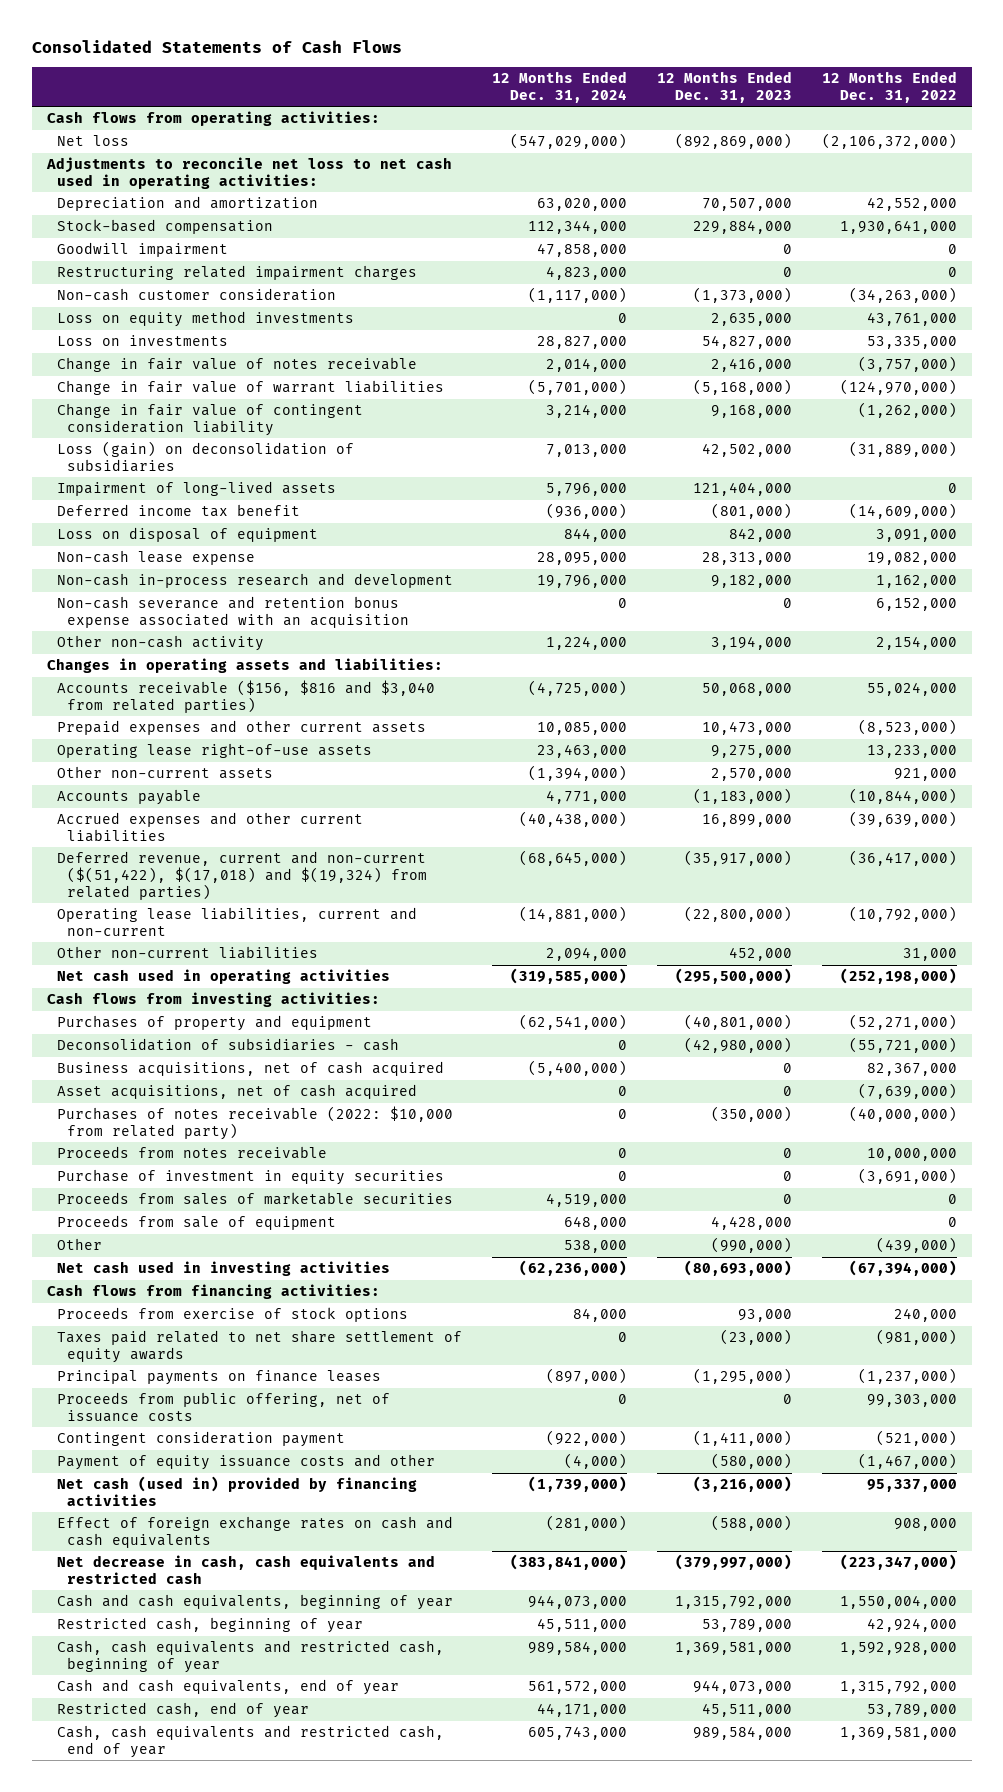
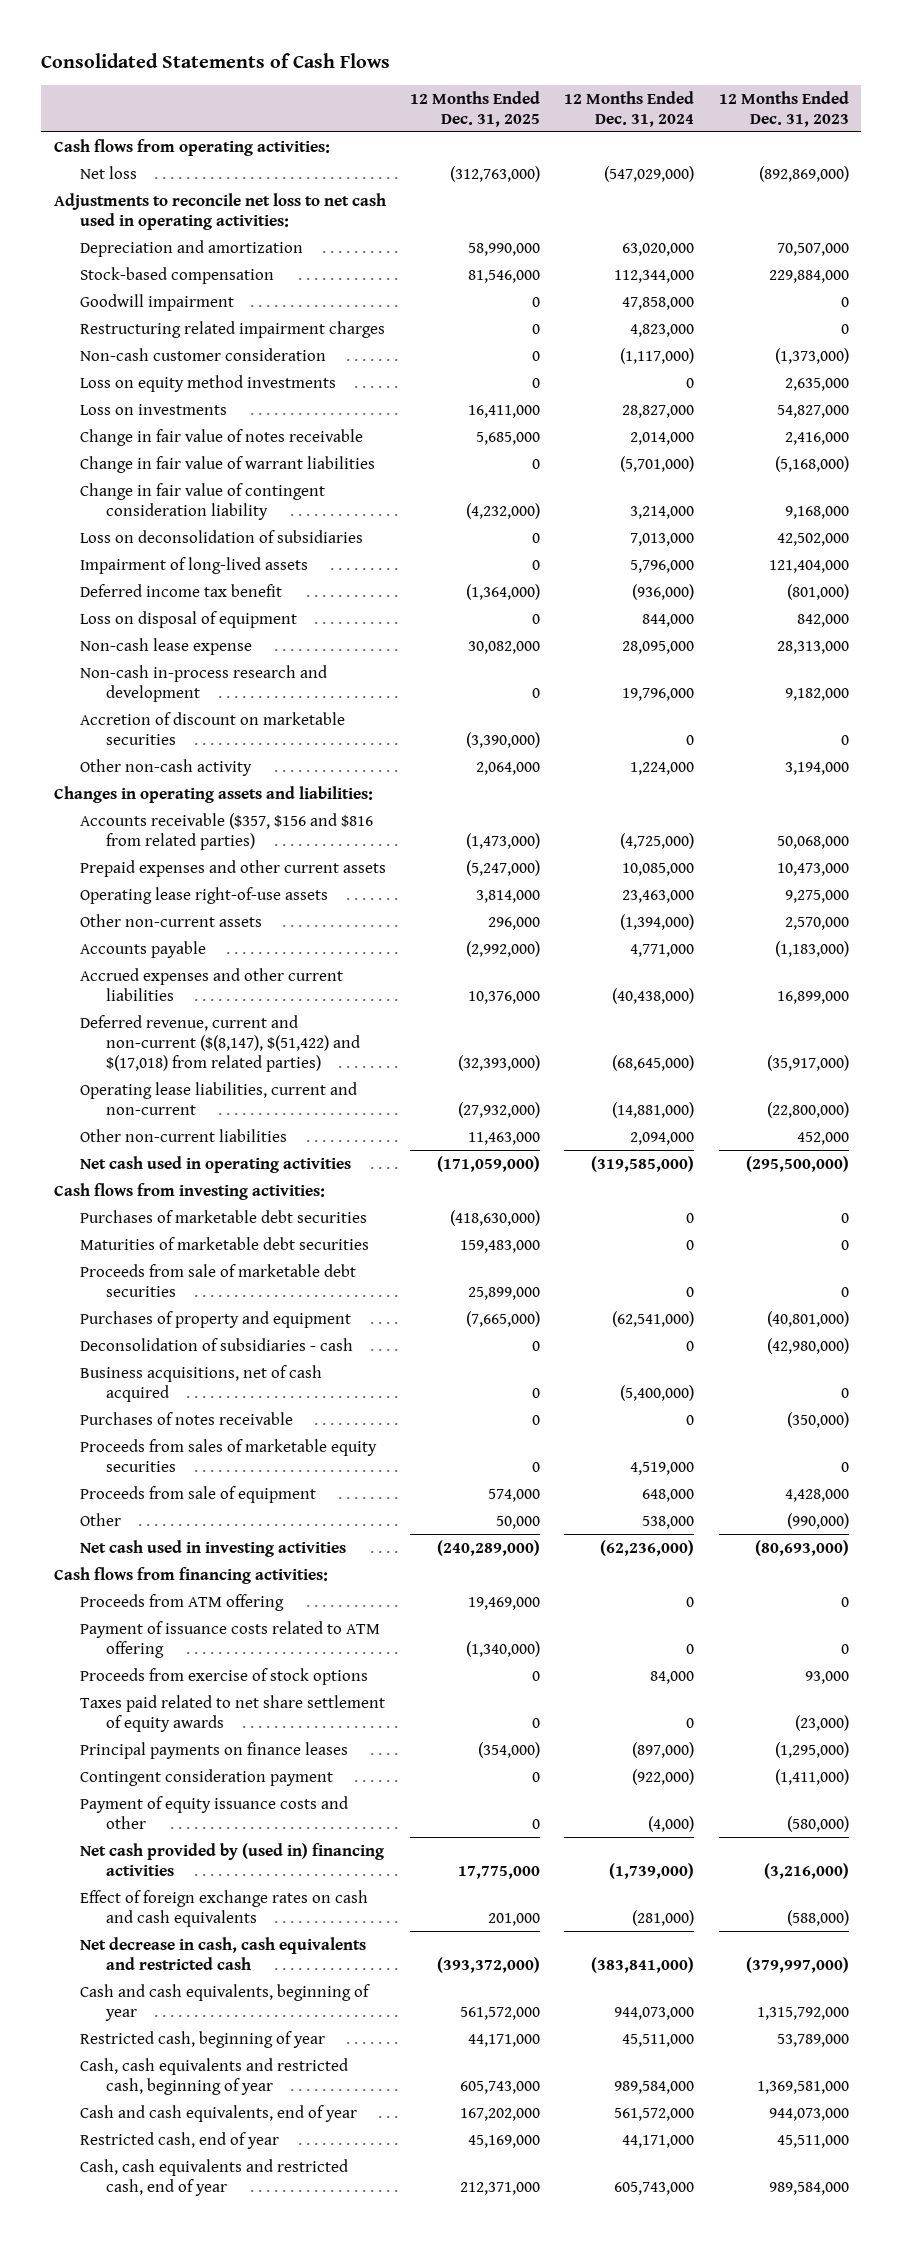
- | 12 Months Ended Dec. 31, 2024 | 12 Months Ended Dec. 31, 2023 | 12 Months Ended Dec. 31, 2022
+ | 12 Months Ended Dec. 31, 2025 | 12 Months Ended Dec. 31, 2024 | 12 Months Ended Dec. 31, 2023
- Loss (gain) on deconsolidation of subsidiaries | 7,013,000 | 42,502,000 | (31,889,000)
+ Loss on deconsolidation of subsidiaries | 0 | 7,013,000 | 42,502,000
- Non-cash severance and retention bonus expense associated with an acquisition | 0 | 0 | 6,152,000
+ Accretion of discount on marketable securities | (3,390,000) | 0 | 0
- Accounts receivable ($156, $816 and $3,040 from related parties) | (4,725,000) | 50,068,000 | 55,024,000
+ Accounts receivable ($357, $156 and $816 from related parties) | (1,473,000) | (4,725,000) | 50,068,000
- Deferred revenue, current and non-current ($(51,422), $(17,018) and $(19,324) from related parties) | (68,645,000) | (35,917,000) | (36,417,000)
+ Deferred revenue, current and non-current ($(8,147), $(51,422) and $(17,018) from related parties) | (32,393,000) | (68,645,000) | (35,917,000)
+ Purchases of marketable debt securities | (418,630,000) | 0 | 0
+ Maturities of marketable debt securities | 159,483,000 | 0 | 0
+ Proceeds from sale of marketable debt securities | 25,899,000 | 0 | 0
- Asset acquisitions, net of cash acquired | 0 | 0 | (7,639,000)
- Purchases of notes receivable (2022: $10,000 from related party) | 0 | (350,000) | (40,000,000)
- Proceeds from notes receivable | 0 | 0 | 10,000,000
- Purchase of investment in equity securities | 0 | 0 | (3,691,000)
- Proceeds from sales of marketable securities | 4,519,000 | 0 | 0
+ Purchases of notes receivable | 0 | 0 | (350,000)
+ Proceeds from sales of marketable equity securities | 0 | 4,519,000 | 0
+ Proceeds from ATM offering | 19,469,000 | 0 | 0
+ Payment of issuance costs related to ATM offering | (1,340,000) | 0 | 0
- Proceeds from public offering, net of issuance costs | 0 | 0 | 99,303,000
- Net cash (used in) provided by financing activities | (1,739,000) | (3,216,000) | 95,337,000
+ Net cash provided by (used in) financing activities | 17,775,000 | (1,739,000) | (3,216,000)

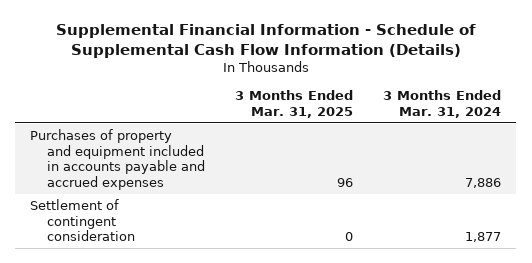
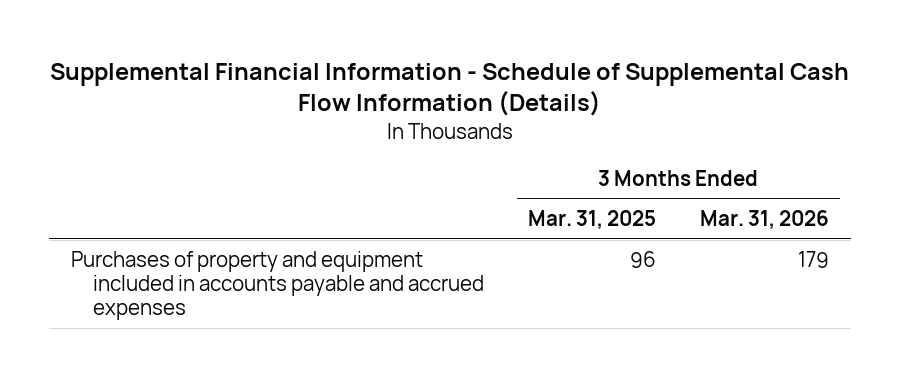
- | 3 Months Ended Mar. 31, 2025 | 3 Months Ended Mar. 31, 2024
+ | 3 Months Ended Mar. 31, 2025 | 3 Months Ended Mar. 31, 2026
- Settlement of contingent consideration | 0 | 1,877

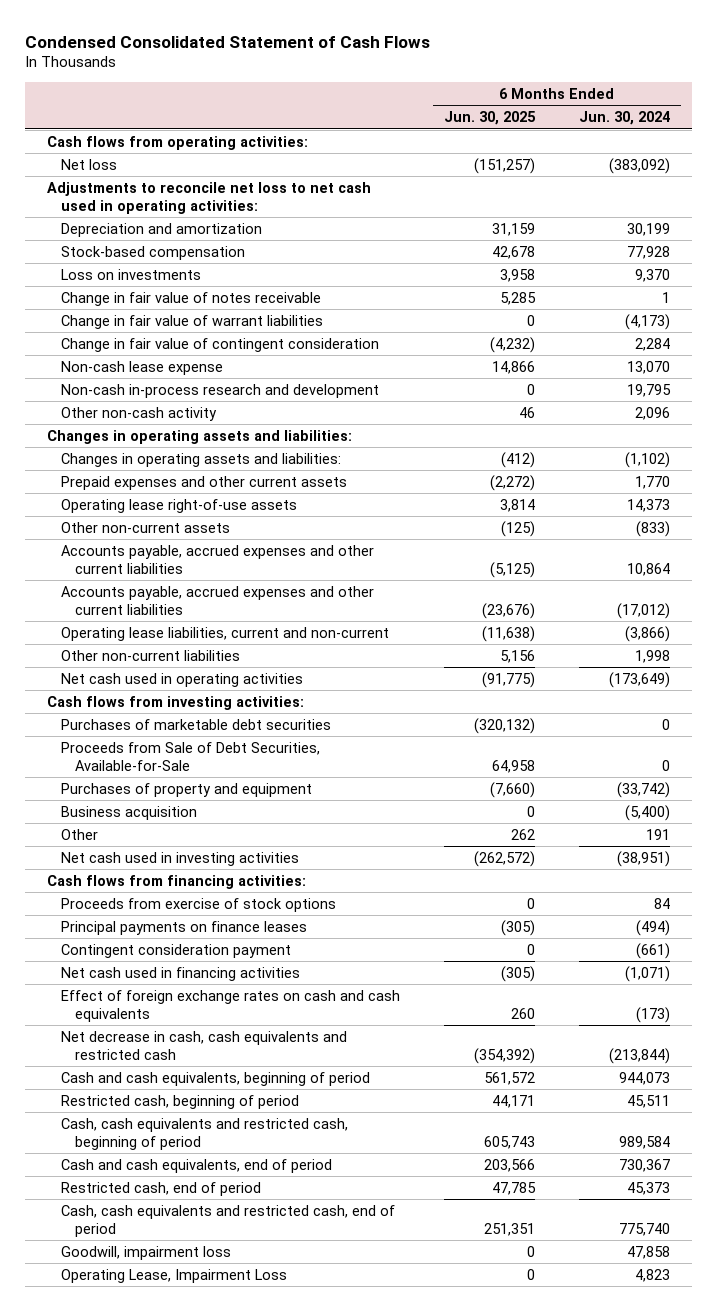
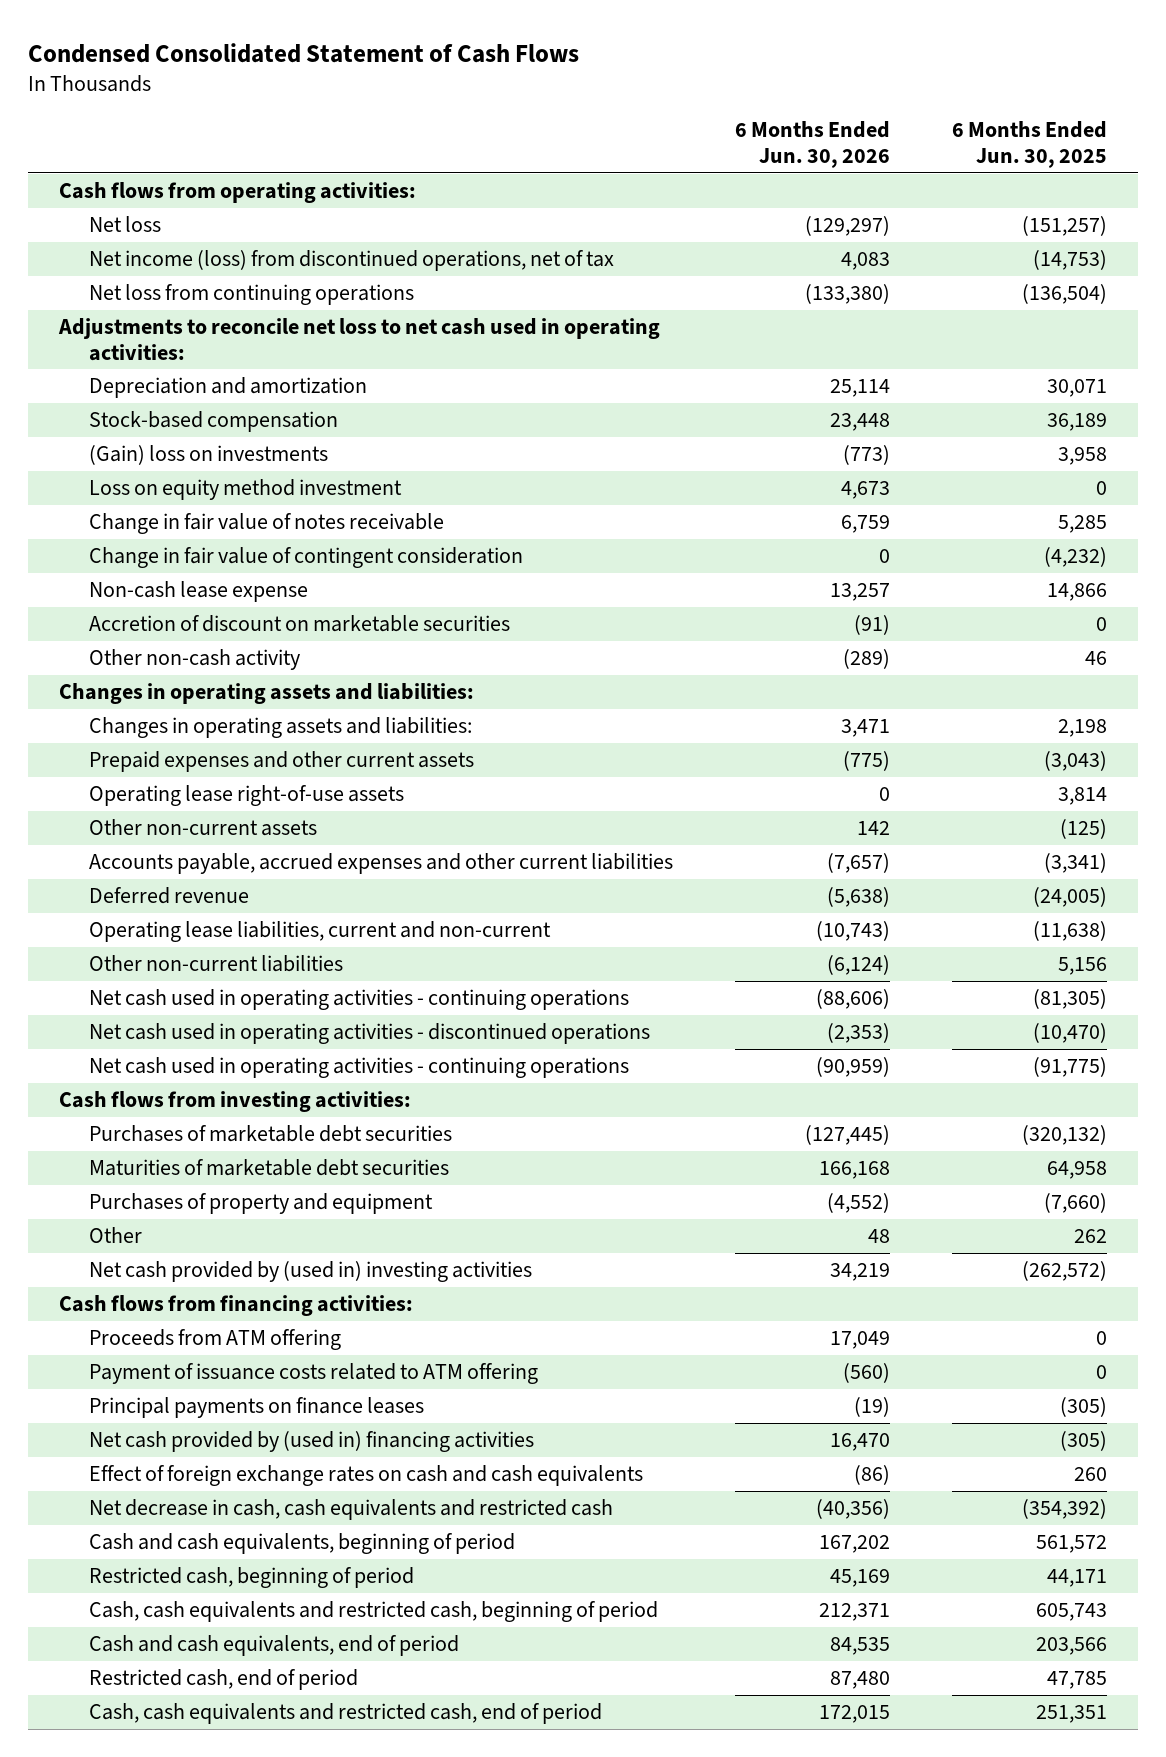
- | 6 Months Ended Jun. 30, 2025 | 6 Months Ended Jun. 30, 2024
+ | 6 Months Ended Jun. 30, 2026 | 6 Months Ended Jun. 30, 2025
+ Net income (loss) from discontinued operations, net of tax | 4,083 | (14,753)
+ Net loss from continuing operations | (133,380) | (136,504)
- Depreciation and amortization | 31,159 | 30,199
- Stock-based compensation | 42,678 | 77,928
- Loss on investments | 3,958 | 9,370
+ Depreciation and amortization | 25,114 | 30,071
+ Stock-based compensation | 23,448 | 36,189
+ (Gain) loss on investments | (773) | 3,958
+ Loss on equity method investment | 4,673 | 0
- Change in fair value of warrant liabilities | 0 | (4,173)
- Non-cash in-process research and development | 0 | 19,795
+ Accretion of discount on marketable securities | (91) | 0
- Changes in operating assets and liabilities: | (412) | (1,102)
- Prepaid expenses and other current assets | (2,272) | 1,770
+ Changes in operating assets and liabilities: | 3,471 | 2,198
+ Prepaid expenses and other current assets | (775) | (3,043)
- Accounts payable, accrued expenses and other current liabilities | (5,125) | 10,864
- Accounts payable, accrued expenses and other current liabilities | (23,676) | (17,012)
+ Accounts payable, accrued expenses and other current liabilities | (7,657) | (3,341)
+ Deferred revenue | (5,638) | (24,005)
- Net cash used in operating activities | (91,775) | (173,649)
+ Net cash used in operating activities - continuing operations | (88,606) | (81,305)
+ Net cash used in operating activities - discontinued operations | (2,353) | (10,470)
+ Net cash used in operating activities - continuing operations | (90,959) | (91,775)
- Proceeds from Sale of Debt Securities, Available-for-Sale | 64,958 | 0
+ Maturities of marketable debt securities | 166,168 | 64,958
- Business acquisition | 0 | (5,400)
- Net cash used in investing activities | (262,572) | (38,951)
+ Net cash provided by (used in) investing activities | 34,219 | (262,572)
- Proceeds from exercise of stock options | 0 | 84
+ Proceeds from ATM offering | 17,049 | 0
+ Payment of issuance costs related to ATM offering | (560) | 0
- Contingent consideration payment | 0 | (661)
- Net cash used in financing activities | (305) | (1,071)
+ Net cash provided by (used in) financing activities | 16,470 | (305)
- Goodwill, impairment loss | 0 | 47,858
- Operating Lease, Impairment Loss | 0 | 4,823

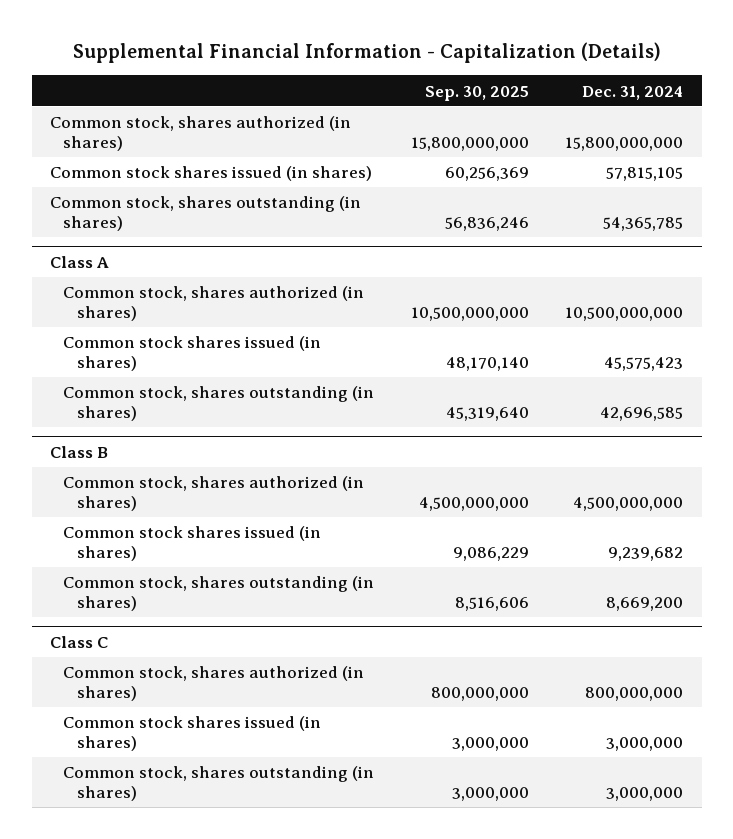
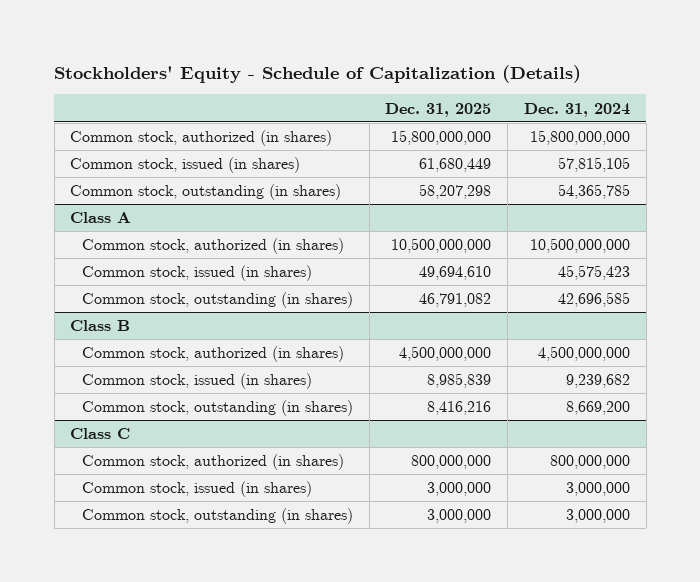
- Supplemental Financial Information - Capitalization (Details)
+ Stockholders' Equity - Schedule of Capitalization (Details)
- | Sep. 30, 2025 | Dec. 31, 2024
+ | Dec. 31, 2025 | Dec. 31, 2024
- Common stock, shares authorized (in shares) | 15,800,000,000 | 15,800,000,000
- Common stock shares issued (in shares) | 60,256,369 | 57,815,105
- Common stock, shares outstanding (in shares) | 56,836,246 | 54,365,785
+ Common stock, authorized (in shares) | 15,800,000,000 | 15,800,000,000
+ Common stock, issued (in shares) | 61,680,449 | 57,815,105
+ Common stock, outstanding (in shares) | 58,207,298 | 54,365,785
@ Class A
- Common stock, shares authorized (in shares) | 10,500,000,000 | 10,500,000,000
- Common stock shares issued (in shares) | 48,170,140 | 45,575,423
- Common stock, shares outstanding (in shares) | 45,319,640 | 42,696,585
+ Common stock, authorized (in shares) | 10,500,000,000 | 10,500,000,000
+ Common stock, issued (in shares) | 49,694,610 | 45,575,423
+ Common stock, outstanding (in shares) | 46,791,082 | 42,696,585
@ Class B
- Common stock, shares authorized (in shares) | 4,500,000,000 | 4,500,000,000
- Common stock shares issued (in shares) | 9,086,229 | 9,239,682
- Common stock, shares outstanding (in shares) | 8,516,606 | 8,669,200
+ Common stock, authorized (in shares) | 4,500,000,000 | 4,500,000,000
+ Common stock, issued (in shares) | 8,985,839 | 9,239,682
+ Common stock, outstanding (in shares) | 8,416,216 | 8,669,200
@ Class C
- Common stock, shares authorized (in shares) | 800,000,000 | 800,000,000
- Common stock shares issued (in shares) | 3,000,000 | 3,000,000
- Common stock, shares outstanding (in shares) | 3,000,000 | 3,000,000
+ Common stock, authorized (in shares) | 800,000,000 | 800,000,000
+ Common stock, issued (in shares) | 3,000,000 | 3,000,000
+ Common stock, outstanding (in shares) | 3,000,000 | 3,000,000

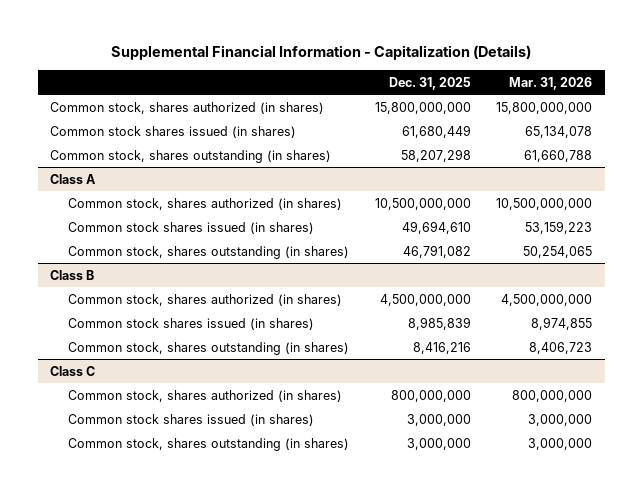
- Stockholders' Equity - Schedule of Capitalization (Details)
+ Supplemental Financial Information - Capitalization (Details)
- | Dec. 31, 2025 | Dec. 31, 2024
+ | Dec. 31, 2025 | Mar. 31, 2026
- Common stock, authorized (in shares) | 15,800,000,000 | 15,800,000,000
- Common stock, issued (in shares) | 61,680,449 | 57,815,105
- Common stock, outstanding (in shares) | 58,207,298 | 54,365,785
+ Common stock, shares authorized (in shares) | 15,800,000,000 | 15,800,000,000
+ Common stock shares issued (in shares) | 61,680,449 | 65,134,078
+ Common stock, shares outstanding (in shares) | 58,207,298 | 61,660,788
@ Class A
- Common stock, authorized (in shares) | 10,500,000,000 | 10,500,000,000
- Common stock, issued (in shares) | 49,694,610 | 45,575,423
- Common stock, outstanding (in shares) | 46,791,082 | 42,696,585
+ Common stock, shares authorized (in shares) | 10,500,000,000 | 10,500,000,000
+ Common stock shares issued (in shares) | 49,694,610 | 53,159,223
+ Common stock, shares outstanding (in shares) | 46,791,082 | 50,254,065
@ Class B
- Common stock, authorized (in shares) | 4,500,000,000 | 4,500,000,000
- Common stock, issued (in shares) | 8,985,839 | 9,239,682
- Common stock, outstanding (in shares) | 8,416,216 | 8,669,200
+ Common stock, shares authorized (in shares) | 4,500,000,000 | 4,500,000,000
+ Common stock shares issued (in shares) | 8,985,839 | 8,974,855
+ Common stock, shares outstanding (in shares) | 8,416,216 | 8,406,723
@ Class C
- Common stock, authorized (in shares) | 800,000,000 | 800,000,000
- Common stock, issued (in shares) | 3,000,000 | 3,000,000
- Common stock, outstanding (in shares) | 3,000,000 | 3,000,000
+ Common stock, shares authorized (in shares) | 800,000,000 | 800,000,000
+ Common stock shares issued (in shares) | 3,000,000 | 3,000,000
+ Common stock, shares outstanding (in shares) | 3,000,000 | 3,000,000

